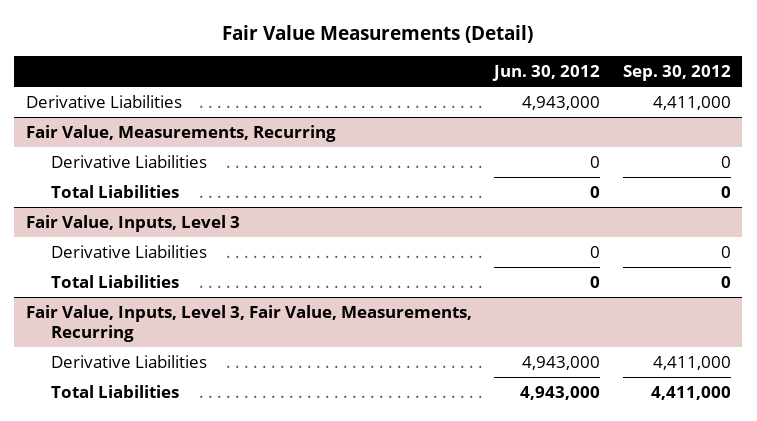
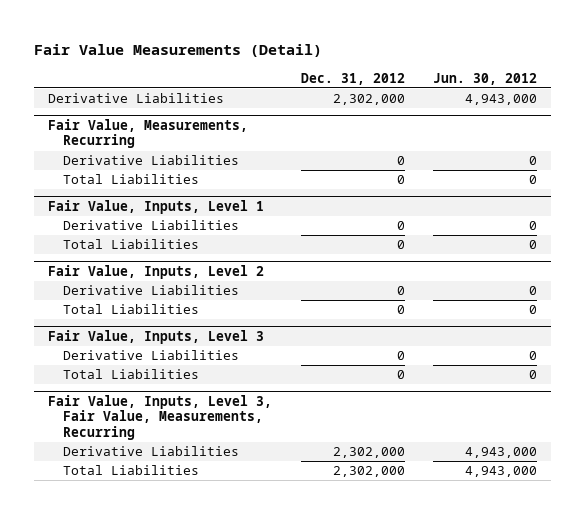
- | Jun. 30, 2012 | Sep. 30, 2012
+ | Dec. 31, 2012 | Jun. 30, 2012
+ Fair Value, Inputs, Level 1
+ Derivative Liabilities | 0 | 0
+ Total Liabilities | 0 | 0
+ Fair Value, Inputs, Level 2
+ Derivative Liabilities | 0 | 0
+ Total Liabilities | 0 | 0

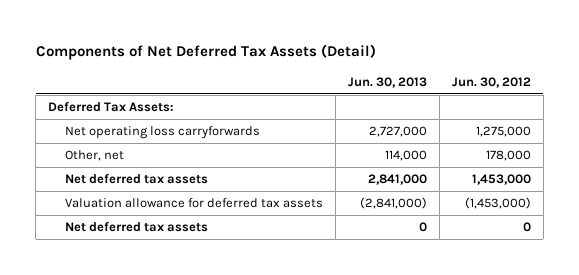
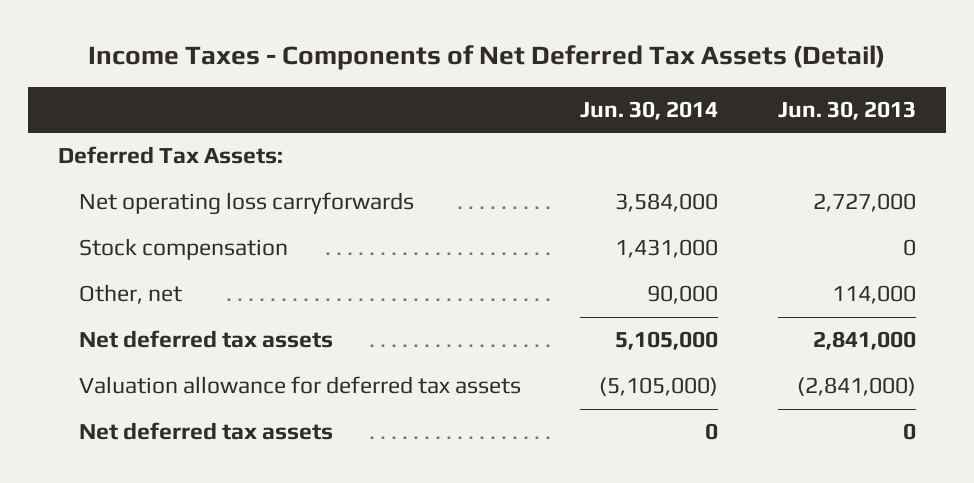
- Components of Net Deferred Tax Assets (Detail)
+ Income Taxes - Components of Net Deferred Tax Assets (Detail)
- | Jun. 30, 2013 | Jun. 30, 2012
+ | Jun. 30, 2014 | Jun. 30, 2013
+ Stock compensation | 1,431,000 | 0

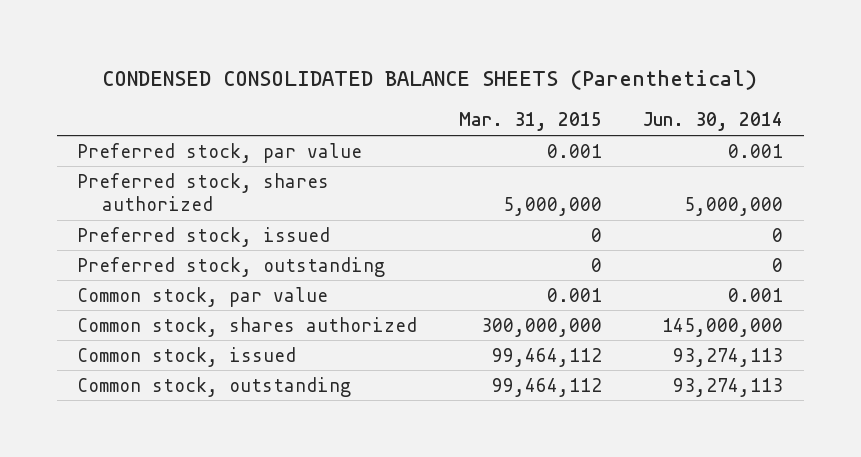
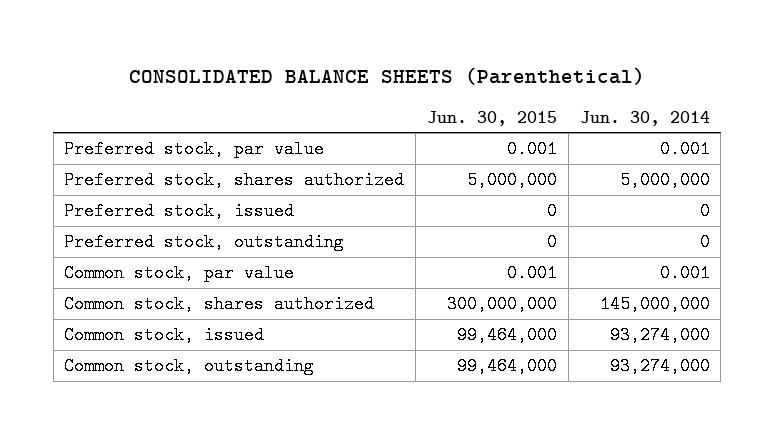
- CONDENSED CONSOLIDATED BALANCE SHEETS (Parenthetical)
+ CONSOLIDATED BALANCE SHEETS (Parenthetical)
- | Mar. 31, 2015 | Jun. 30, 2014
+ | Jun. 30, 2015 | Jun. 30, 2014
- Common stock, issued | 99,464,112 | 93,274,113
- Common stock, outstanding | 99,464,112 | 93,274,113
+ Common stock, issued | 99,464,000 | 93,274,000
+ Common stock, outstanding | 99,464,000 | 93,274,000

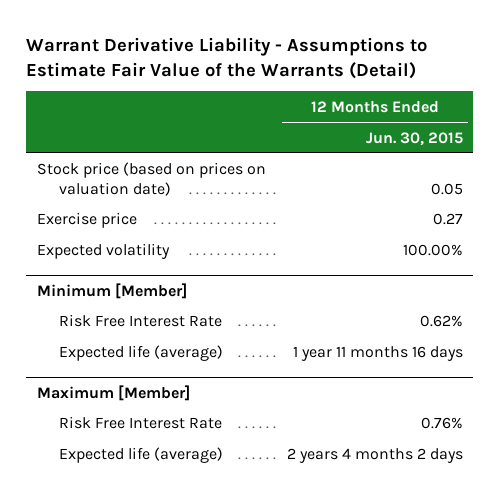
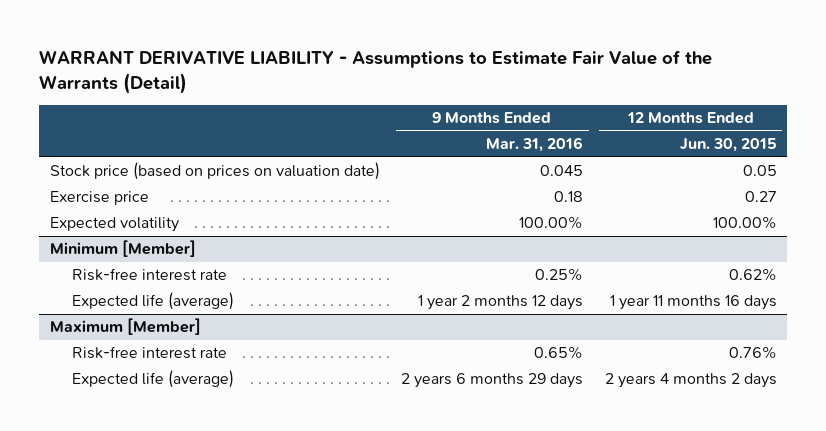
- Warrant Derivative Liability - Assumptions to Estimate Fair Value of the Warrants (Detail)
+ WARRANT DERIVATIVE LIABILITY - Assumptions to Estimate Fair Value of the Warrants (Detail)
- | 12 Months Ended Jun. 30, 2015
+ | 9 Months Ended Mar. 31, 2016 | 12 Months Ended Jun. 30, 2015
@ Minimum [Member]
- Risk Free Interest Rate | 0.62%
+ Risk-free interest rate | 0.25% | 0.62%
@ Maximum [Member]
- Risk Free Interest Rate | 0.76%
+ Risk-free interest rate | 0.65% | 0.76%

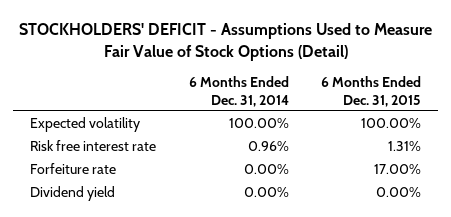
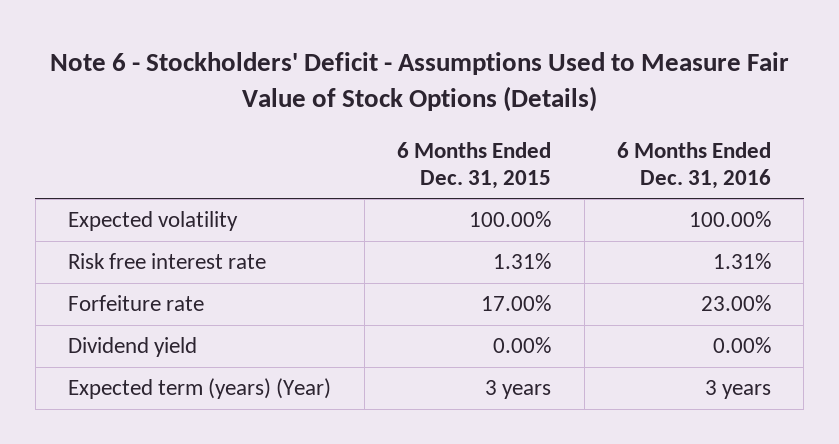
- STOCKHOLDERS' DEFICIT - Assumptions Used to Measure Fair Value of Stock Options (Detail)
+ Note 6 - Stockholders' Deficit - Assumptions Used to Measure Fair Value of Stock Options (Details)
- | 6 Months Ended Dec. 31, 2014 | 6 Months Ended Dec. 31, 2015
+ | 6 Months Ended Dec. 31, 2015 | 6 Months Ended Dec. 31, 2016
+ Expected term (years) (Year) | 3 years | 3 years

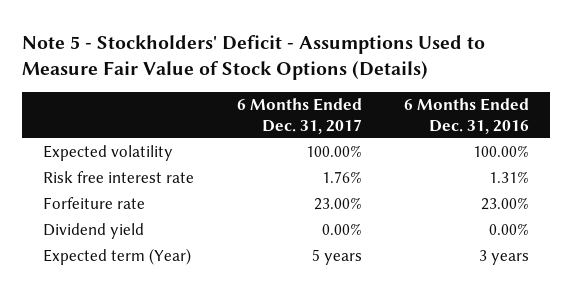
- Note 6 - Stockholders' Deficit - Assumptions Used to Measure Fair Value of Stock Options (Details)
+ Note 5 - Stockholders' Deficit - Assumptions Used to Measure Fair Value of Stock Options (Details)
- | 6 Months Ended Dec. 31, 2015 | 6 Months Ended Dec. 31, 2016
+ | 6 Months Ended Dec. 31, 2017 | 6 Months Ended Dec. 31, 2016
- Expected term (years) (Year) | 3 years | 3 years
+ Expected term (Year) | 5 years | 3 years

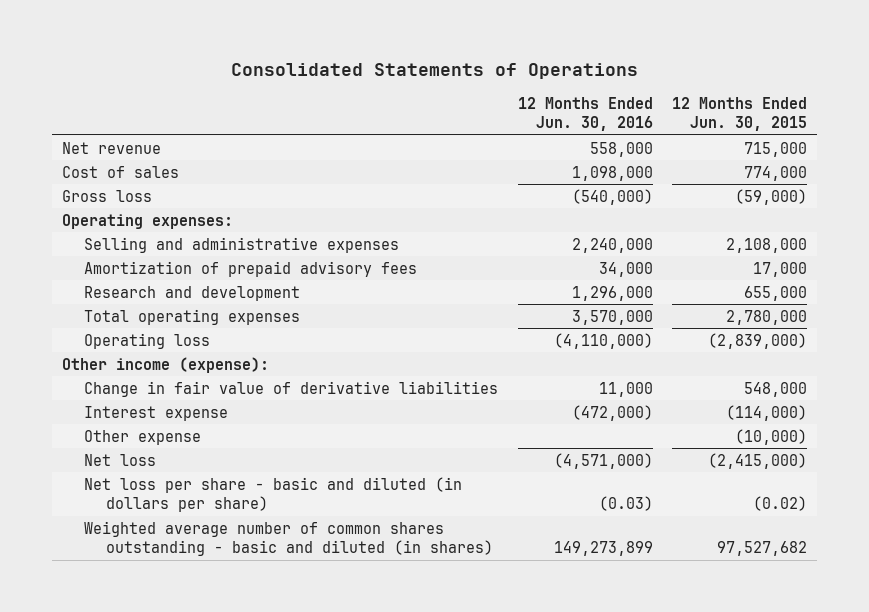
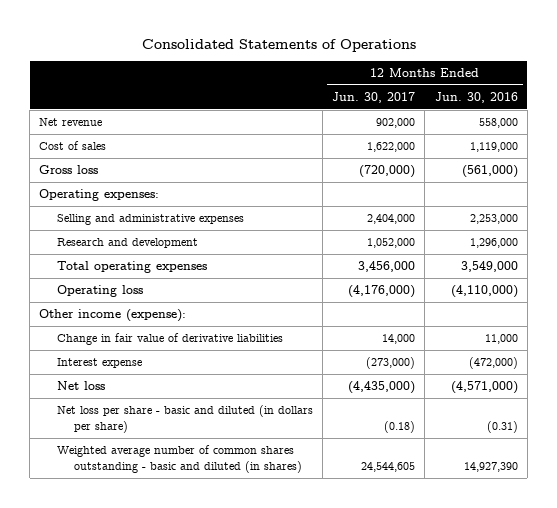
- | 12 Months Ended Jun. 30, 2016 | 12 Months Ended Jun. 30, 2015
+ | 12 Months Ended Jun. 30, 2017 | 12 Months Ended Jun. 30, 2016
- Cost of sales | 1,098,000 | 774,000
- Gross loss | (540,000) | (59,000)
+ Cost of sales | 1,622,000 | 1,119,000
+ Gross loss | (720,000) | (561,000)
- Selling and administrative expenses | 2,240,000 | 2,108,000
- Amortization of prepaid advisory fees | 34,000 | 17,000
+ Selling and administrative expenses | 2,404,000 | 2,253,000
- Total operating expenses | 3,570,000 | 2,780,000
+ Total operating expenses | 3,456,000 | 3,549,000
- Other expense | | (10,000)
- Net loss per share - basic and diluted (in dollars per share) | (0.03) | (0.02)
- Weighted average number of common shares outstanding - basic and diluted (in shares) | 149,273,899 | 97,527,682
+ Net loss per share - basic and diluted (in dollars per share) | (0.18) | (0.31)
+ Weighted average number of common shares outstanding - basic and diluted (in shares) | 24,544,605 | 14,927,390

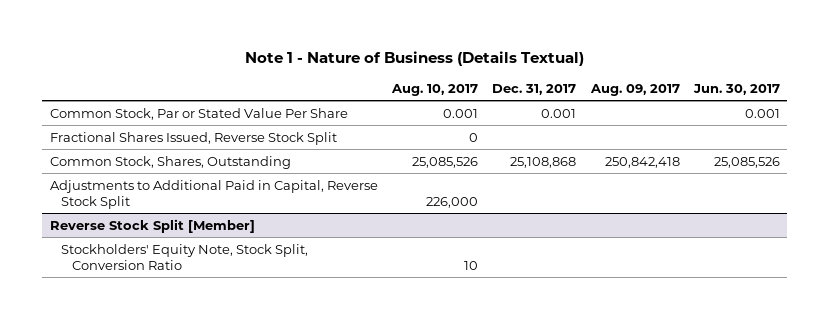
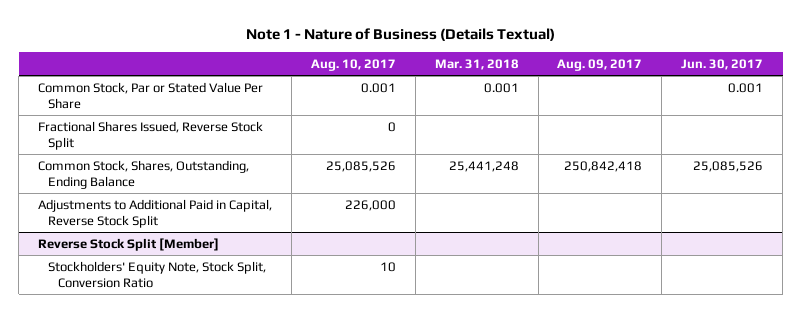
- | Aug. 10, 2017 | Dec. 31, 2017 | Aug. 09, 2017 | Jun. 30, 2017
+ | Aug. 10, 2017 | Mar. 31, 2018 | Aug. 09, 2017 | Jun. 30, 2017
- Common Stock, Shares, Outstanding | 25,085,526 | 25,108,868 | 250,842,418 | 25,085,526
+ Common Stock, Shares, Outstanding, Ending Balance | 25,085,526 | 25,441,248 | 250,842,418 | 25,085,526

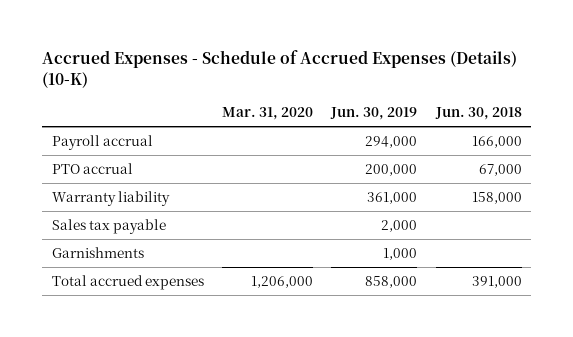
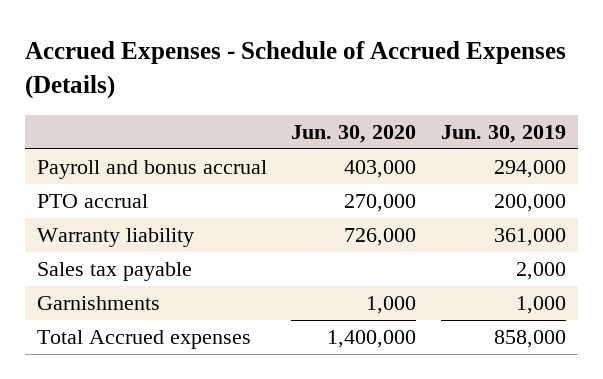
- Accrued Expenses - Schedule of Accrued Expenses (Details) (10-K)
+ Accrued Expenses - Schedule of Accrued Expenses (Details)
- | Mar. 31, 2020 | Jun. 30, 2019 | Jun. 30, 2018
+ | Jun. 30, 2020 | Jun. 30, 2019
- Payroll accrual | | 294,000 | 166,000
+ Payroll and bonus accrual | 403,000 | 294,000
- Total accrued expenses | 1,206,000 | 858,000 | 391,000
+ Total Accrued expenses | 1,400,000 | 858,000

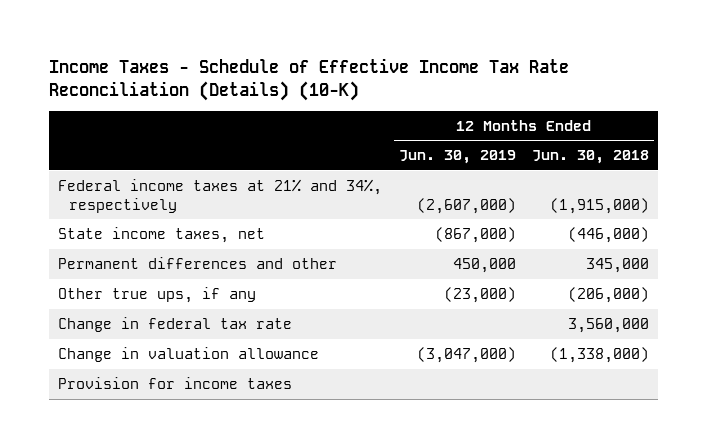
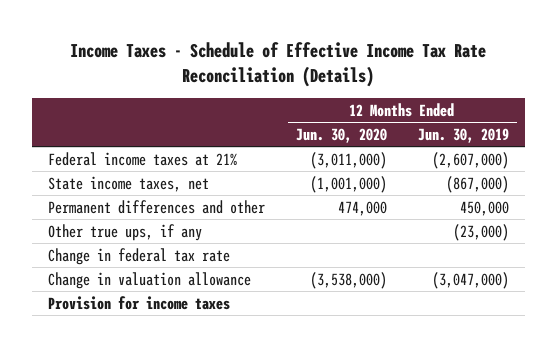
- Income Taxes - Schedule of Effective Income Tax Rate Reconciliation (Details) (10-K)
+ Income Taxes - Schedule of Effective Income Tax Rate Reconciliation (Details)
- | 12 Months Ended Jun. 30, 2019 | 12 Months Ended Jun. 30, 2018
+ | 12 Months Ended Jun. 30, 2020 | 12 Months Ended Jun. 30, 2019
- Federal income taxes at 21% and 34%, respectively | (2,607,000) | (1,915,000)
+ Federal income taxes at 21% | (3,011,000) | (2,607,000)

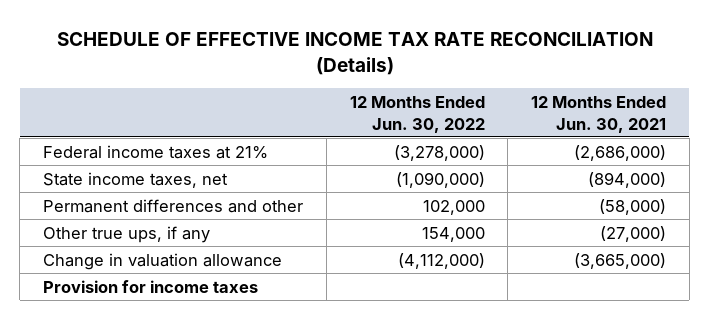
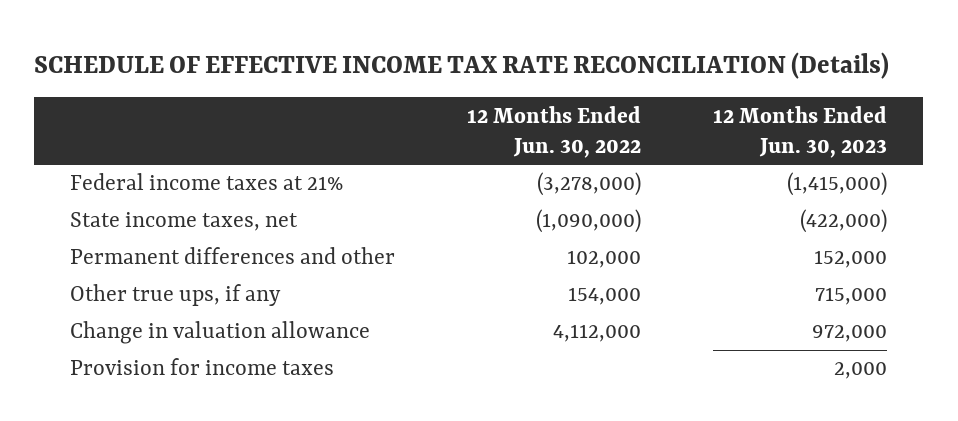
- | 12 Months Ended Jun. 30, 2022 | 12 Months Ended Jun. 30, 2021
+ | 12 Months Ended Jun. 30, 2022 | 12 Months Ended Jun. 30, 2023
- Change in valuation allowance | (4,112,000) | (3,665,000)
+ Change in valuation allowance | 4,112,000 | 972,000

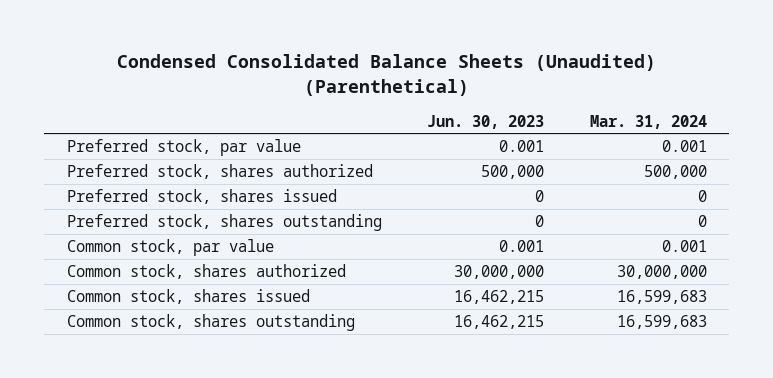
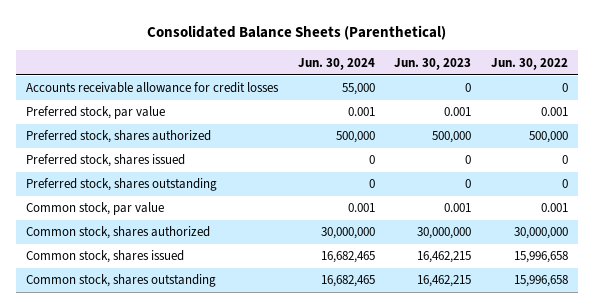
- Condensed Consolidated Balance Sheets (Unaudited) (Parenthetical)
+ Consolidated Balance Sheets (Parenthetical)
- | Jun. 30, 2023 | Mar. 31, 2024
+ | Jun. 30, 2024 | Jun. 30, 2023 | Jun. 30, 2022
+ Accounts receivable allowance for credit losses | 55,000 | 0 | 0

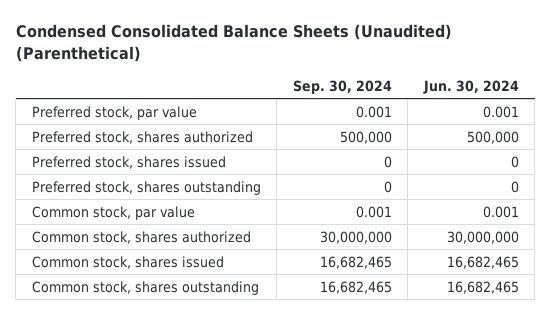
- Consolidated Balance Sheets (Parenthetical)
+ Condensed Consolidated Balance Sheets (Unaudited) (Parenthetical)
- | Jun. 30, 2024 | Jun. 30, 2023 | Jun. 30, 2022
+ | Sep. 30, 2024 | Jun. 30, 2024
- Accounts receivable allowance for credit losses | 55,000 | 0 | 0

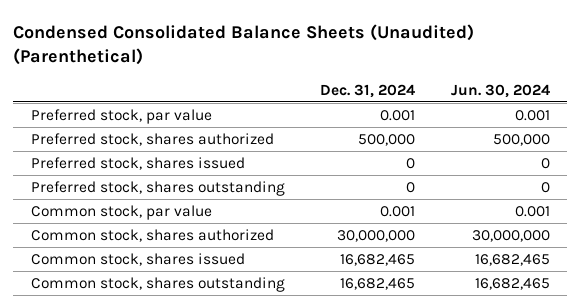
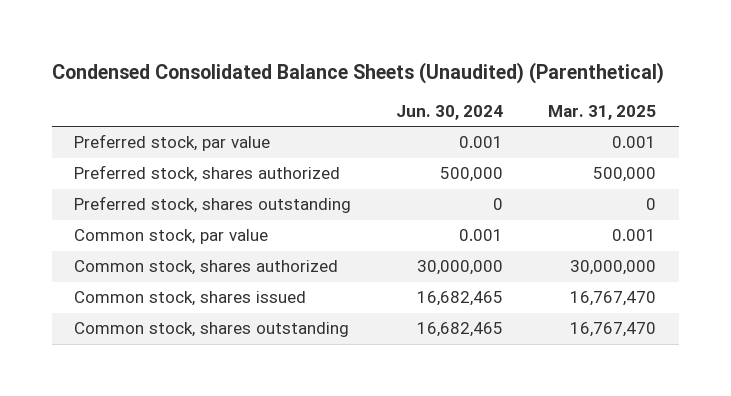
- | Dec. 31, 2024 | Jun. 30, 2024
+ | Jun. 30, 2024 | Mar. 31, 2025
- Preferred stock, shares issued | 0 | 0

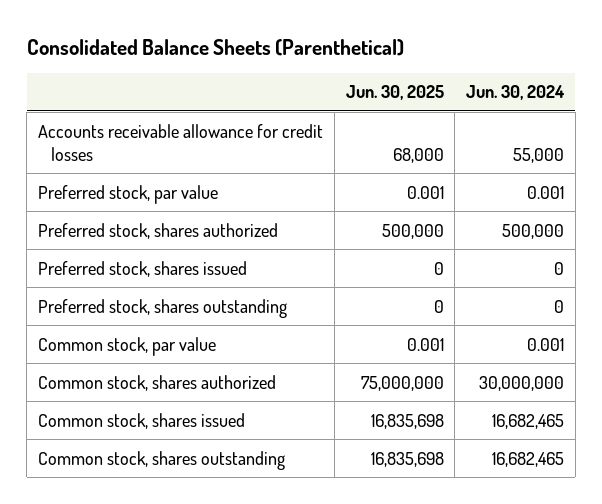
- Condensed Consolidated Balance Sheets (Unaudited) (Parenthetical)
+ Consolidated Balance Sheets (Parenthetical)
- | Jun. 30, 2024 | Mar. 31, 2025
+ | Jun. 30, 2025 | Jun. 30, 2024
+ Accounts receivable allowance for credit losses | 68,000 | 55,000
+ Preferred stock, shares issued | 0 | 0

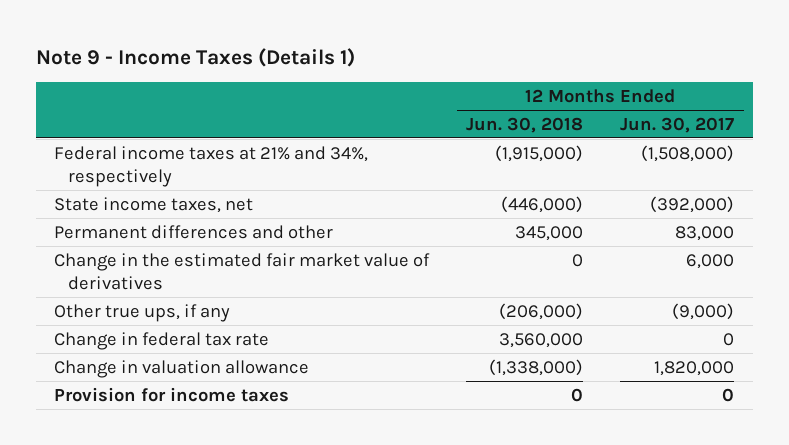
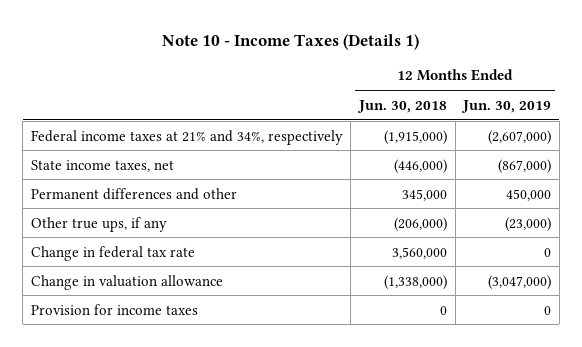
- Note 9 - Income Taxes (Details 1)
+ Note 10 - Income Taxes (Details 1)
- | 12 Months Ended Jun. 30, 2018 | 12 Months Ended Jun. 30, 2017
+ | 12 Months Ended Jun. 30, 2018 | 12 Months Ended Jun. 30, 2019
- Change in the estimated fair market value of derivatives | 0 | 6,000

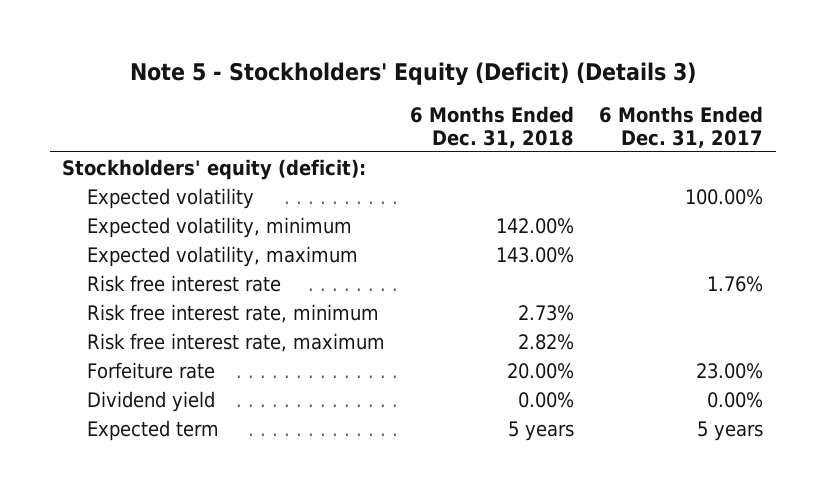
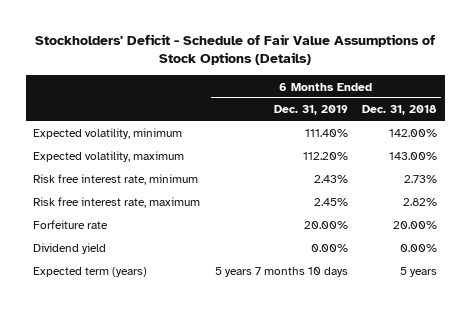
- Note 5 - Stockholders' Equity (Deficit) (Details 3)
+ Stockholders' Deficit - Schedule of Fair Value Assumptions of Stock Options (Details)
- | 6 Months Ended Dec. 31, 2018 | 6 Months Ended Dec. 31, 2017
+ | 6 Months Ended Dec. 31, 2019 | 6 Months Ended Dec. 31, 2018
- Stockholders' equity (deficit):
- Expected volatility | | 100.00%
- Risk free interest rate | | 1.76%
- Expected term | 5 years | 5 years
+ Expected term (years) | 5 years 7 months 10 days | 5 years

